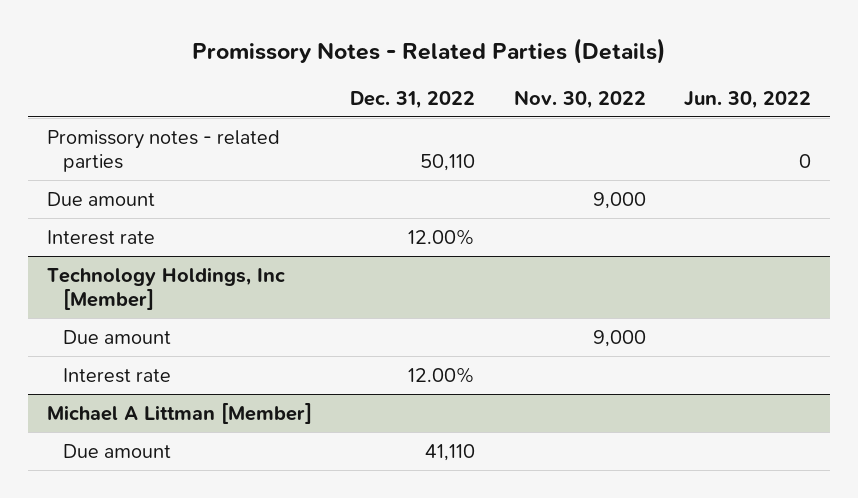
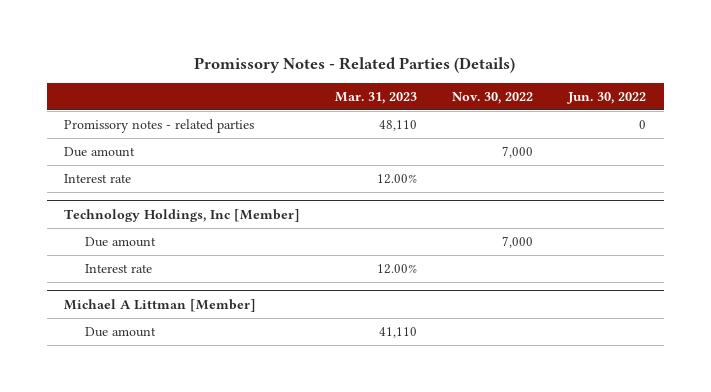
- | Dec. 31, 2022 | Nov. 30, 2022 | Jun. 30, 2022
+ | Mar. 31, 2023 | Nov. 30, 2022 | Jun. 30, 2022
- Due amount | | 9,000 |
+ Due amount | | 7,000 |
@ Technology Holdings, Inc [Member]
- Due amount | | 9,000 |
+ Due amount | | 7,000 |

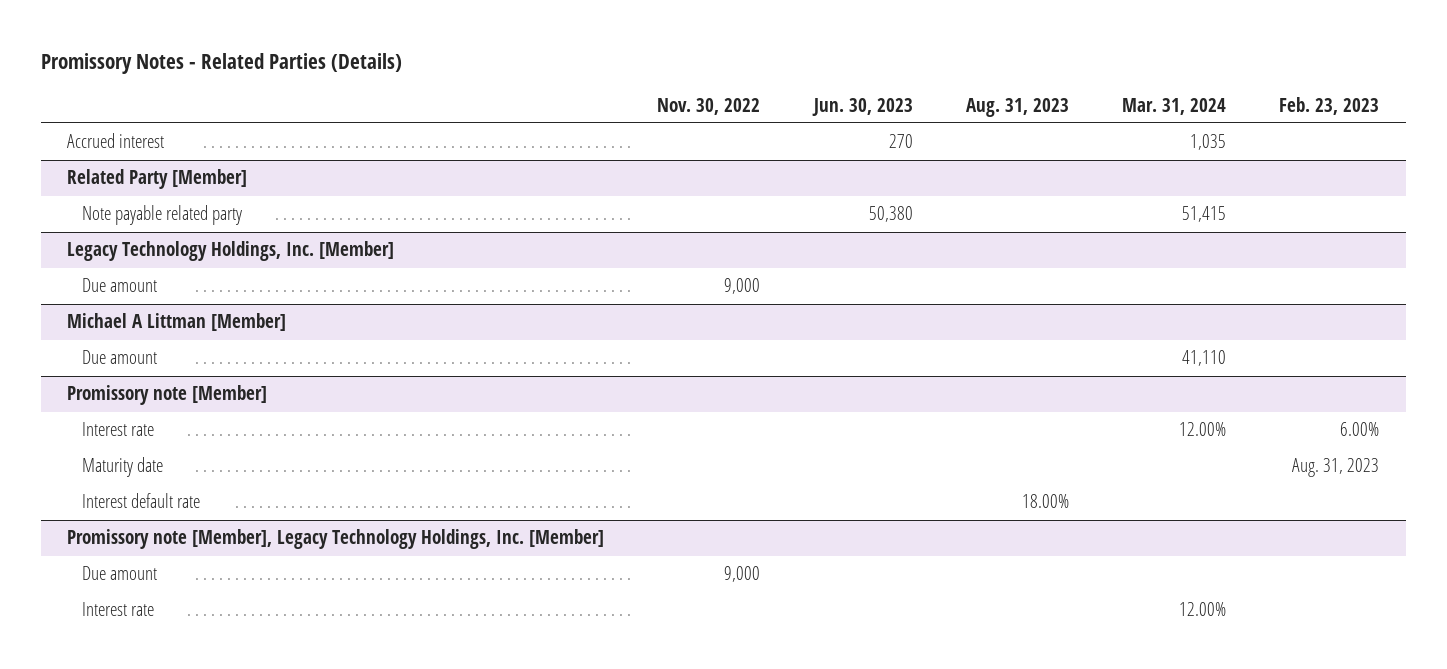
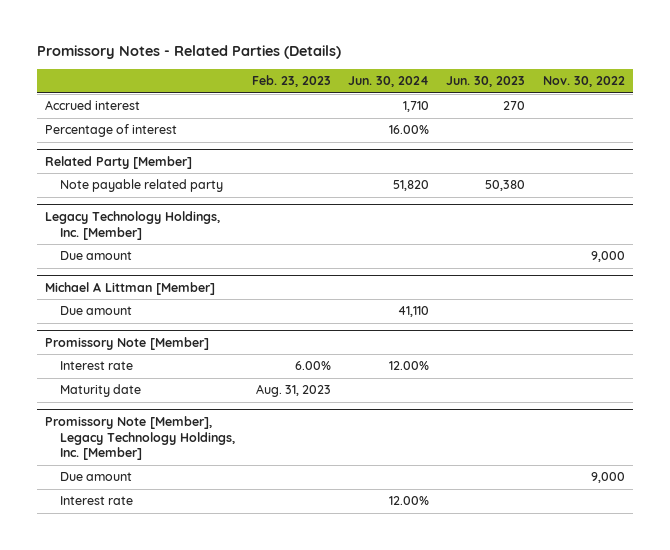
- | Nov. 30, 2022 | Jun. 30, 2023 | Aug. 31, 2023 | Mar. 31, 2024 | Feb. 23, 2023
+ | Feb. 23, 2023 | Jun. 30, 2024 | Jun. 30, 2023 | Nov. 30, 2022
+ Percentage of interest | | 16.00% | |
- Promissory note [Member]
+ Promissory Note [Member]
- Interest default rate | | | 18.00% | |
- Promissory note [Member], Legacy Technology Holdings, Inc. [Member]
+ Promissory Note [Member], Legacy Technology Holdings, Inc. [Member]

